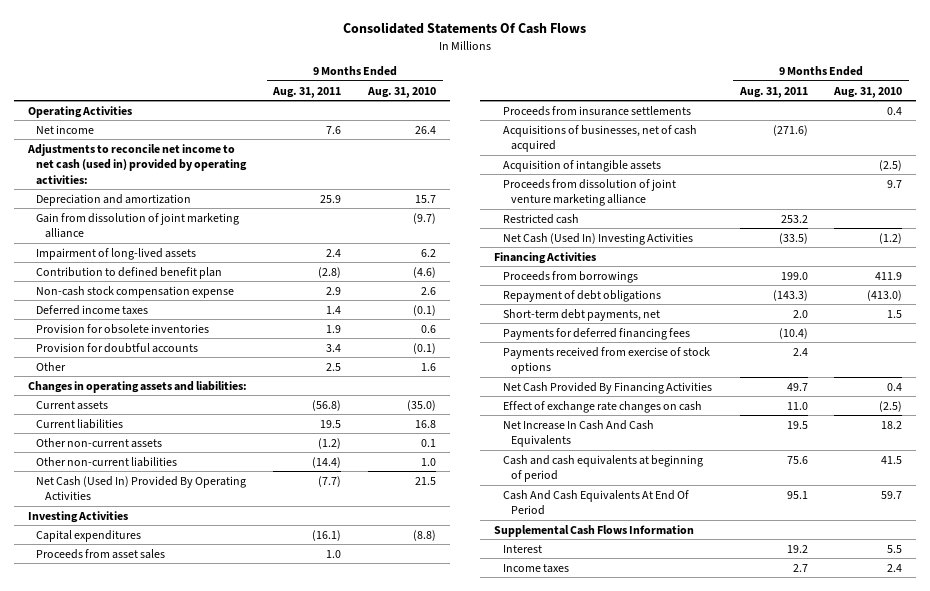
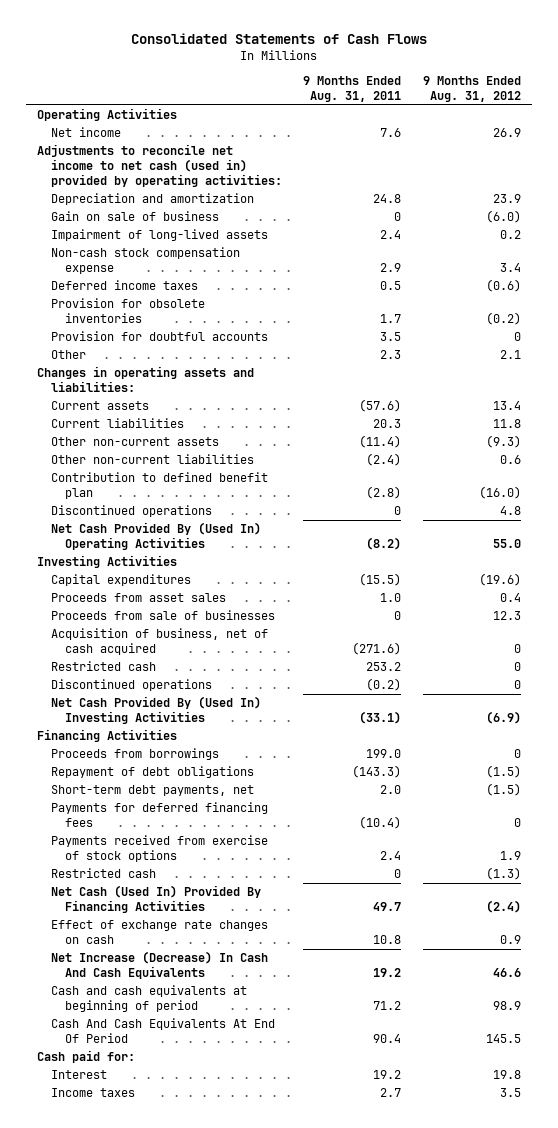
- Consolidated Statements Of Cash Flows
+ Consolidated Statements of Cash Flows
- | 9 Months Ended Aug. 31, 2011 | 9 Months Ended Aug. 31, 2010
+ | 9 Months Ended Aug. 31, 2011 | 9 Months Ended Aug. 31, 2012
- Depreciation and amortization | 25.9 | 15.7
- Gain from dissolution of joint marketing alliance | | (9.7)
+ Depreciation and amortization | 24.8 | 23.9
+ Gain on sale of business | 0 | (6.0)
- Deferred income taxes | 1.4 | (0.1)
- Provision for obsolete inventories | 1.9 | 0.6
- Provision for doubtful accounts | 3.4 | (0.1)
- Other | 2.5 | 1.6
+ Deferred income taxes | 0.5 | (0.6)
+ Provision for obsolete inventories | 1.7 | (0.2)
+ Provision for doubtful accounts | 3.5 | 0
+ Other | 2.3 | 2.1
- Current assets | (56.8) | (35.0)
- Current liabilities | 19.5 | 16.8
- Other non-current assets | (1.2) | 0.1
- Other non-current liabilities | (14.4) | 1.0
- Net Cash (Used In) Provided By Operating Activities | (7.7) | 21.5
+ Current assets | (57.6) | 13.4
+ Current liabilities | 20.3 | 11.8
+ Other non-current assets | (11.4) | (9.3)
+ Other non-current liabilities | (2.4) | 0.6
moved down: Contribution to defined benefit plan | (2.8) | (16.0)
+ Discontinued operations | 0 | 4.8
+ Net Cash Provided By (Used In) Operating Activities | (8.2) | 55.0
- Capital expenditures | (16.1) | (8.8)
+ Capital expenditures | (15.5) | (19.6)
- Proceeds from insurance settlements | | 0.4
- Acquisitions of businesses, net of cash acquired | (271.6) |
- Acquisition of intangible assets | | (2.5)
- Proceeds from dissolution of joint venture marketing alliance | | 9.7
+ Proceeds from sale of businesses | 0 | 12.3
+ Acquisition of business, net of cash acquired | (271.6) | 0
- Net Cash (Used In) Investing Activities | (33.5) | (1.2)
+ Discontinued operations | (0.2) | 0
+ Net Cash Provided By (Used In) Investing Activities | (33.1) | (6.9)
- Net Cash Provided By Financing Activities | 49.7 | 0.4
- Effect of exchange rate changes on cash | 11.0 | (2.5)
- Net Increase In Cash And Cash Equivalents | 19.5 | 18.2
- Cash and cash equivalents at beginning of period | 75.6 | 41.5
- Cash And Cash Equivalents At End Of Period | 95.1 | 59.7
- Supplemental Cash Flows Information
+ Restricted cash | 0 | (1.3)
+ Net Cash (Used In) Provided By Financing Activities | 49.7 | (2.4)
+ Effect of exchange rate changes on cash | 10.8 | 0.9
+ Net Increase (Decrease) In Cash And Cash Equivalents | 19.2 | 46.6
+ Cash and cash equivalents at beginning of period | 71.2 | 98.9
+ Cash And Cash Equivalents At End Of Period | 90.4 | 145.5
+ Cash paid for:

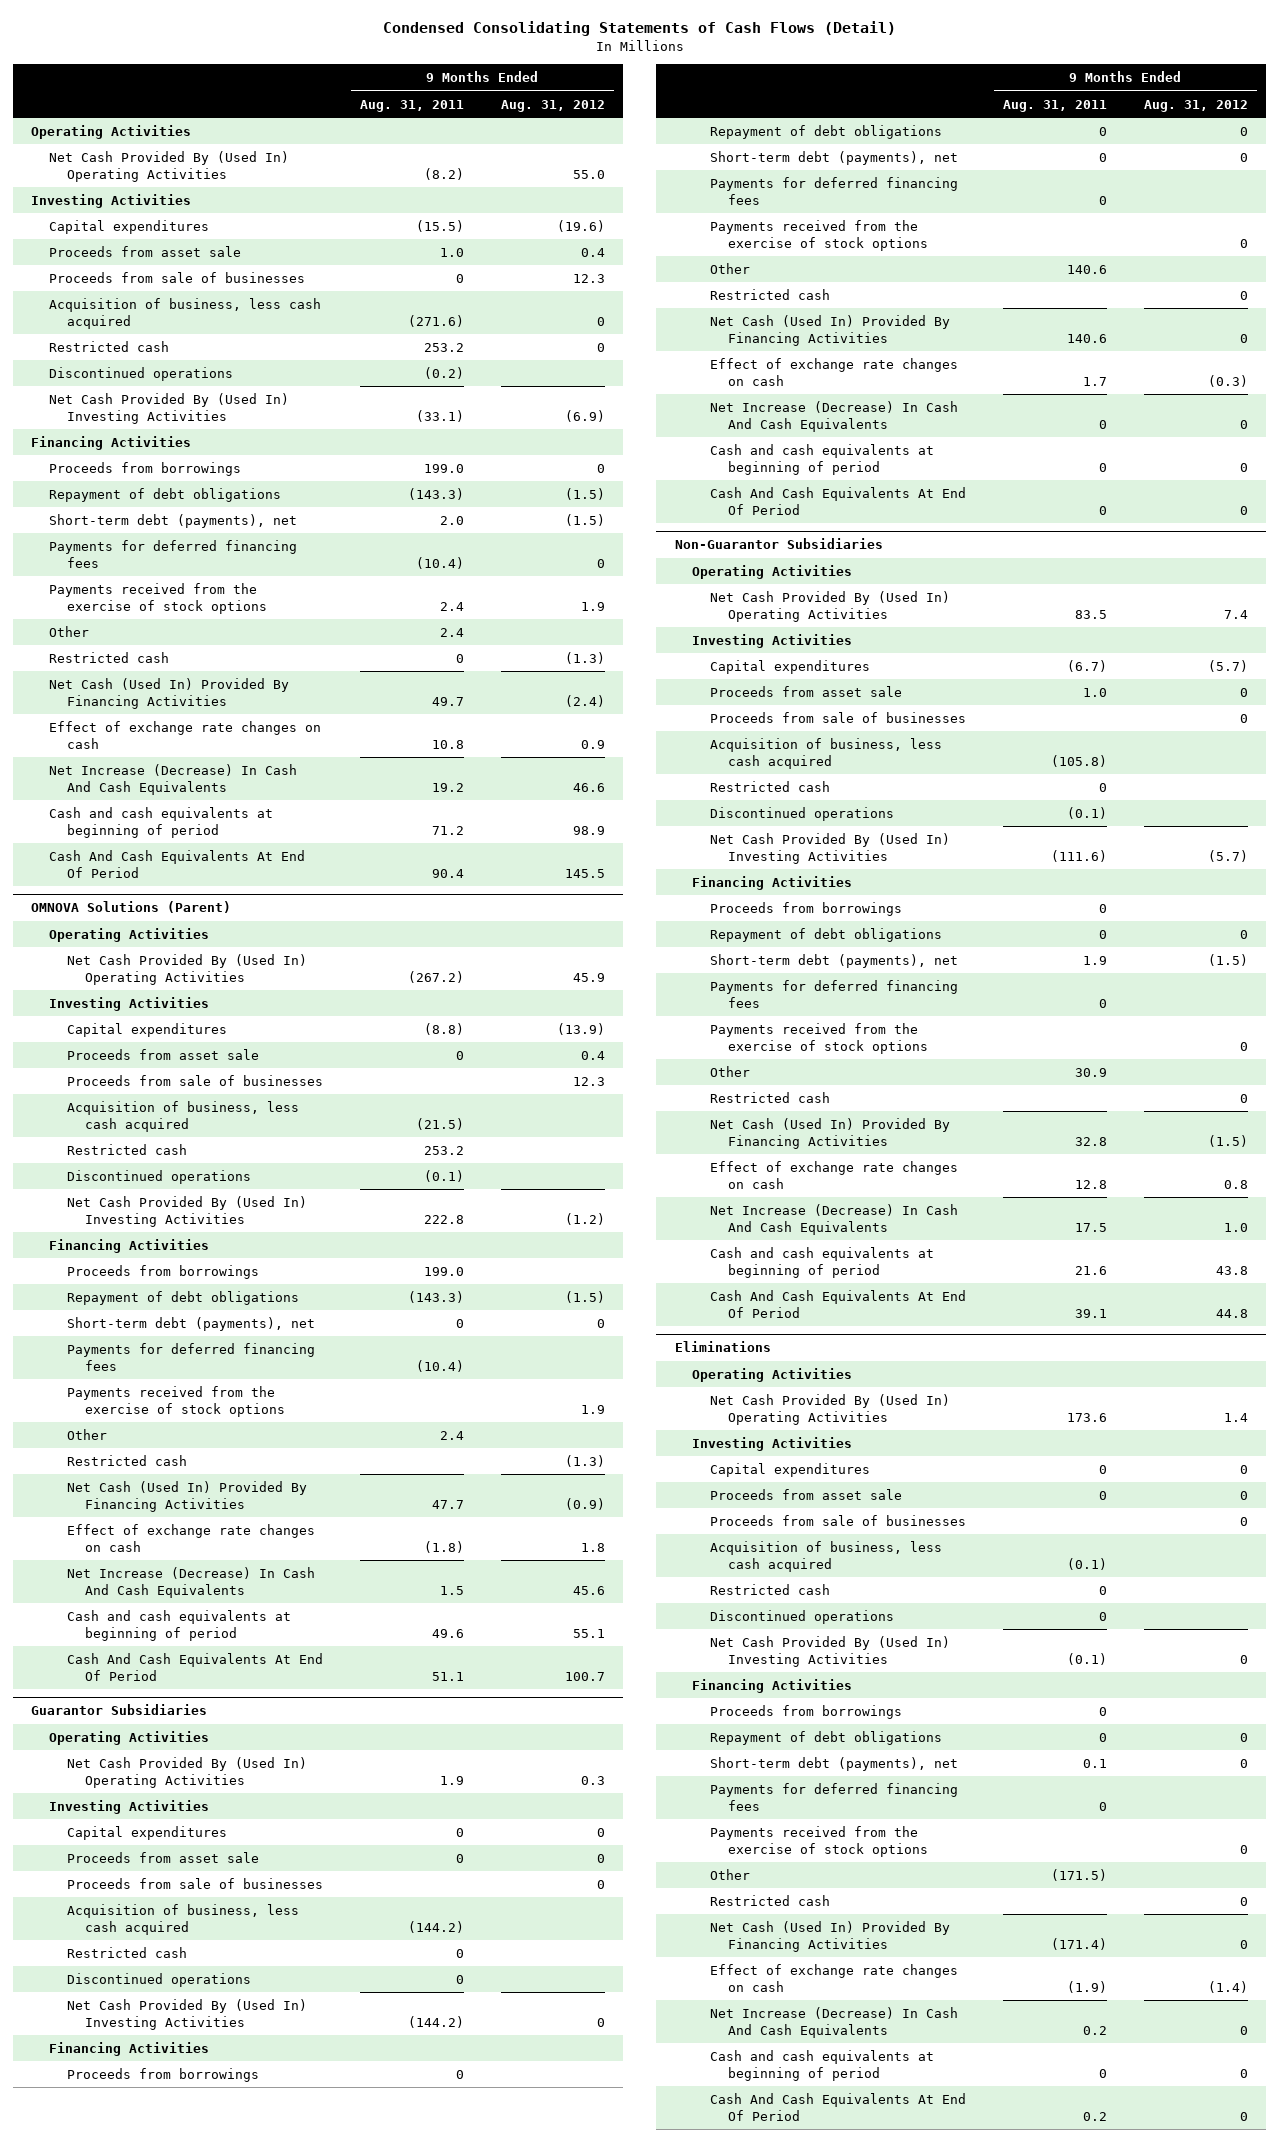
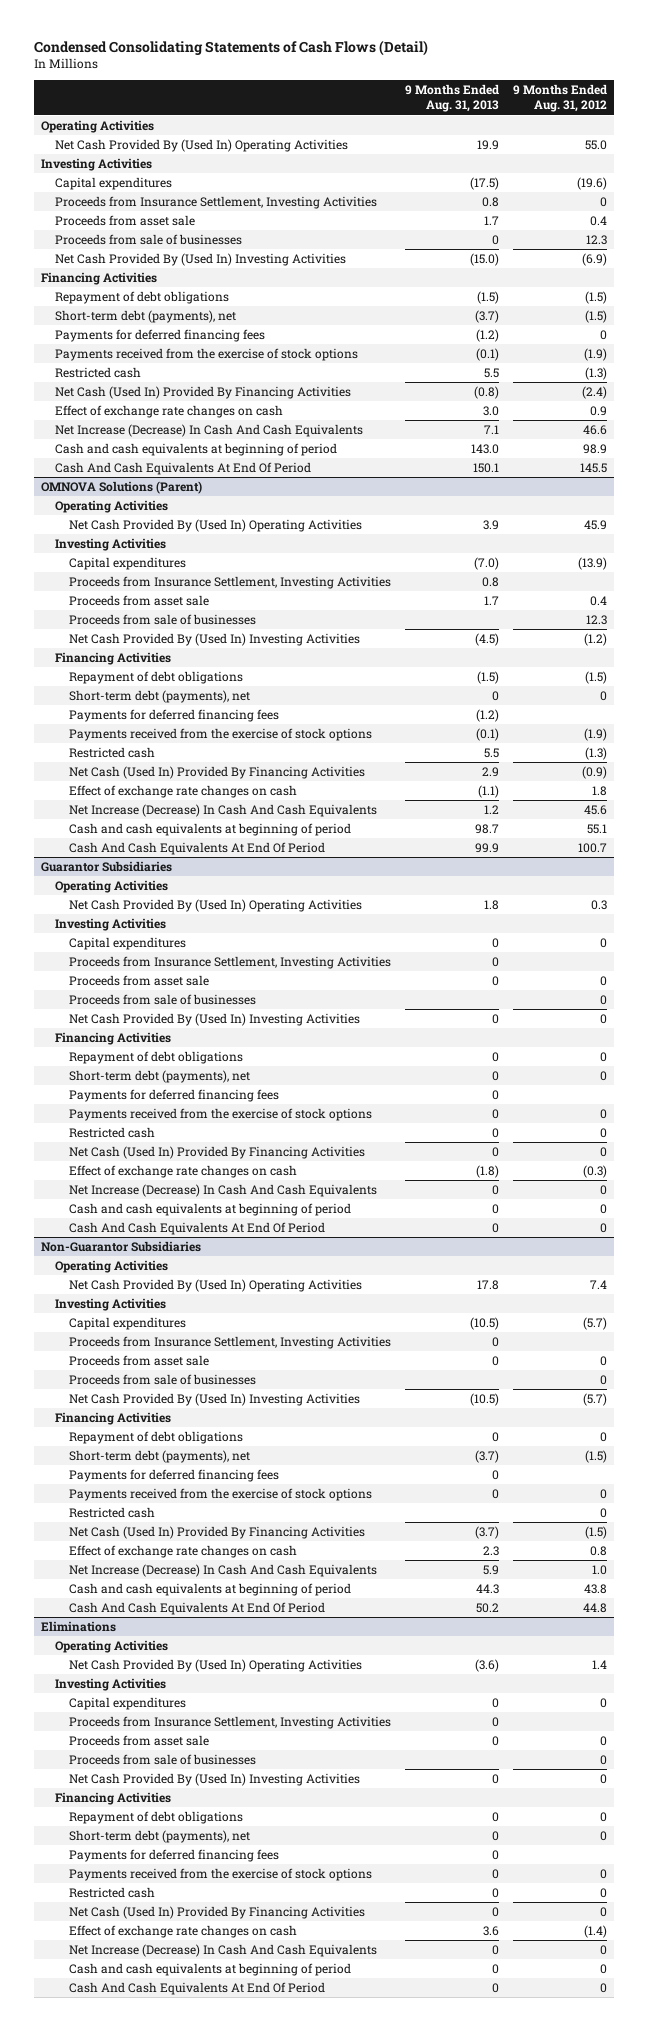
- | 9 Months Ended Aug. 31, 2011 | 9 Months Ended Aug. 31, 2012
+ | 9 Months Ended Aug. 31, 2013 | 9 Months Ended Aug. 31, 2012
+ Proceeds from Insurance Settlement, Investing Activities | 0.8 | 0
- Acquisition of business, less cash acquired | (271.6) | 0
- Restricted cash | 253.2 | 0
- Discontinued operations | (0.2) |
- Proceeds from borrowings | 199.0 | 0
- Payments received from the exercise of stock options | 2.4 | 1.9
- Other | 2.4 |
+ Payments received from the exercise of stock options | (0.1) | (1.9)
@ OMNOVA Solutions (Parent)
+ Proceeds from Insurance Settlement, Investing Activities | 0.8 |
- Acquisition of business, less cash acquired | (21.5) |
- Restricted cash | 253.2 |
- Discontinued operations | (0.1) |
- Proceeds from borrowings | 199.0 |
- Payments received from the exercise of stock options | | 1.9
- Other | 2.4 |
+ Payments received from the exercise of stock options | (0.1) | (1.9)
@ Guarantor Subsidiaries
+ Proceeds from Insurance Settlement, Investing Activities | 0 |
- Acquisition of business, less cash acquired | (144.2) |
- Restricted cash | 0 |
- Discontinued operations | 0 |
- Proceeds from borrowings | 0 |
- Other | 140.6 |
@ Non-Guarantor Subsidiaries
+ Proceeds from Insurance Settlement, Investing Activities | 0 |
- Acquisition of business, less cash acquired | (105.8) |
- Restricted cash | 0 |
- Discontinued operations | (0.1) |
- Proceeds from borrowings | 0 |
- Other | 30.9 |
@ Eliminations
+ Proceeds from Insurance Settlement, Investing Activities | 0 |
- Acquisition of business, less cash acquired | (0.1) |
- Restricted cash | 0 |
- Discontinued operations | 0 |
- Proceeds from borrowings | 0 |
- Other | (171.5) |

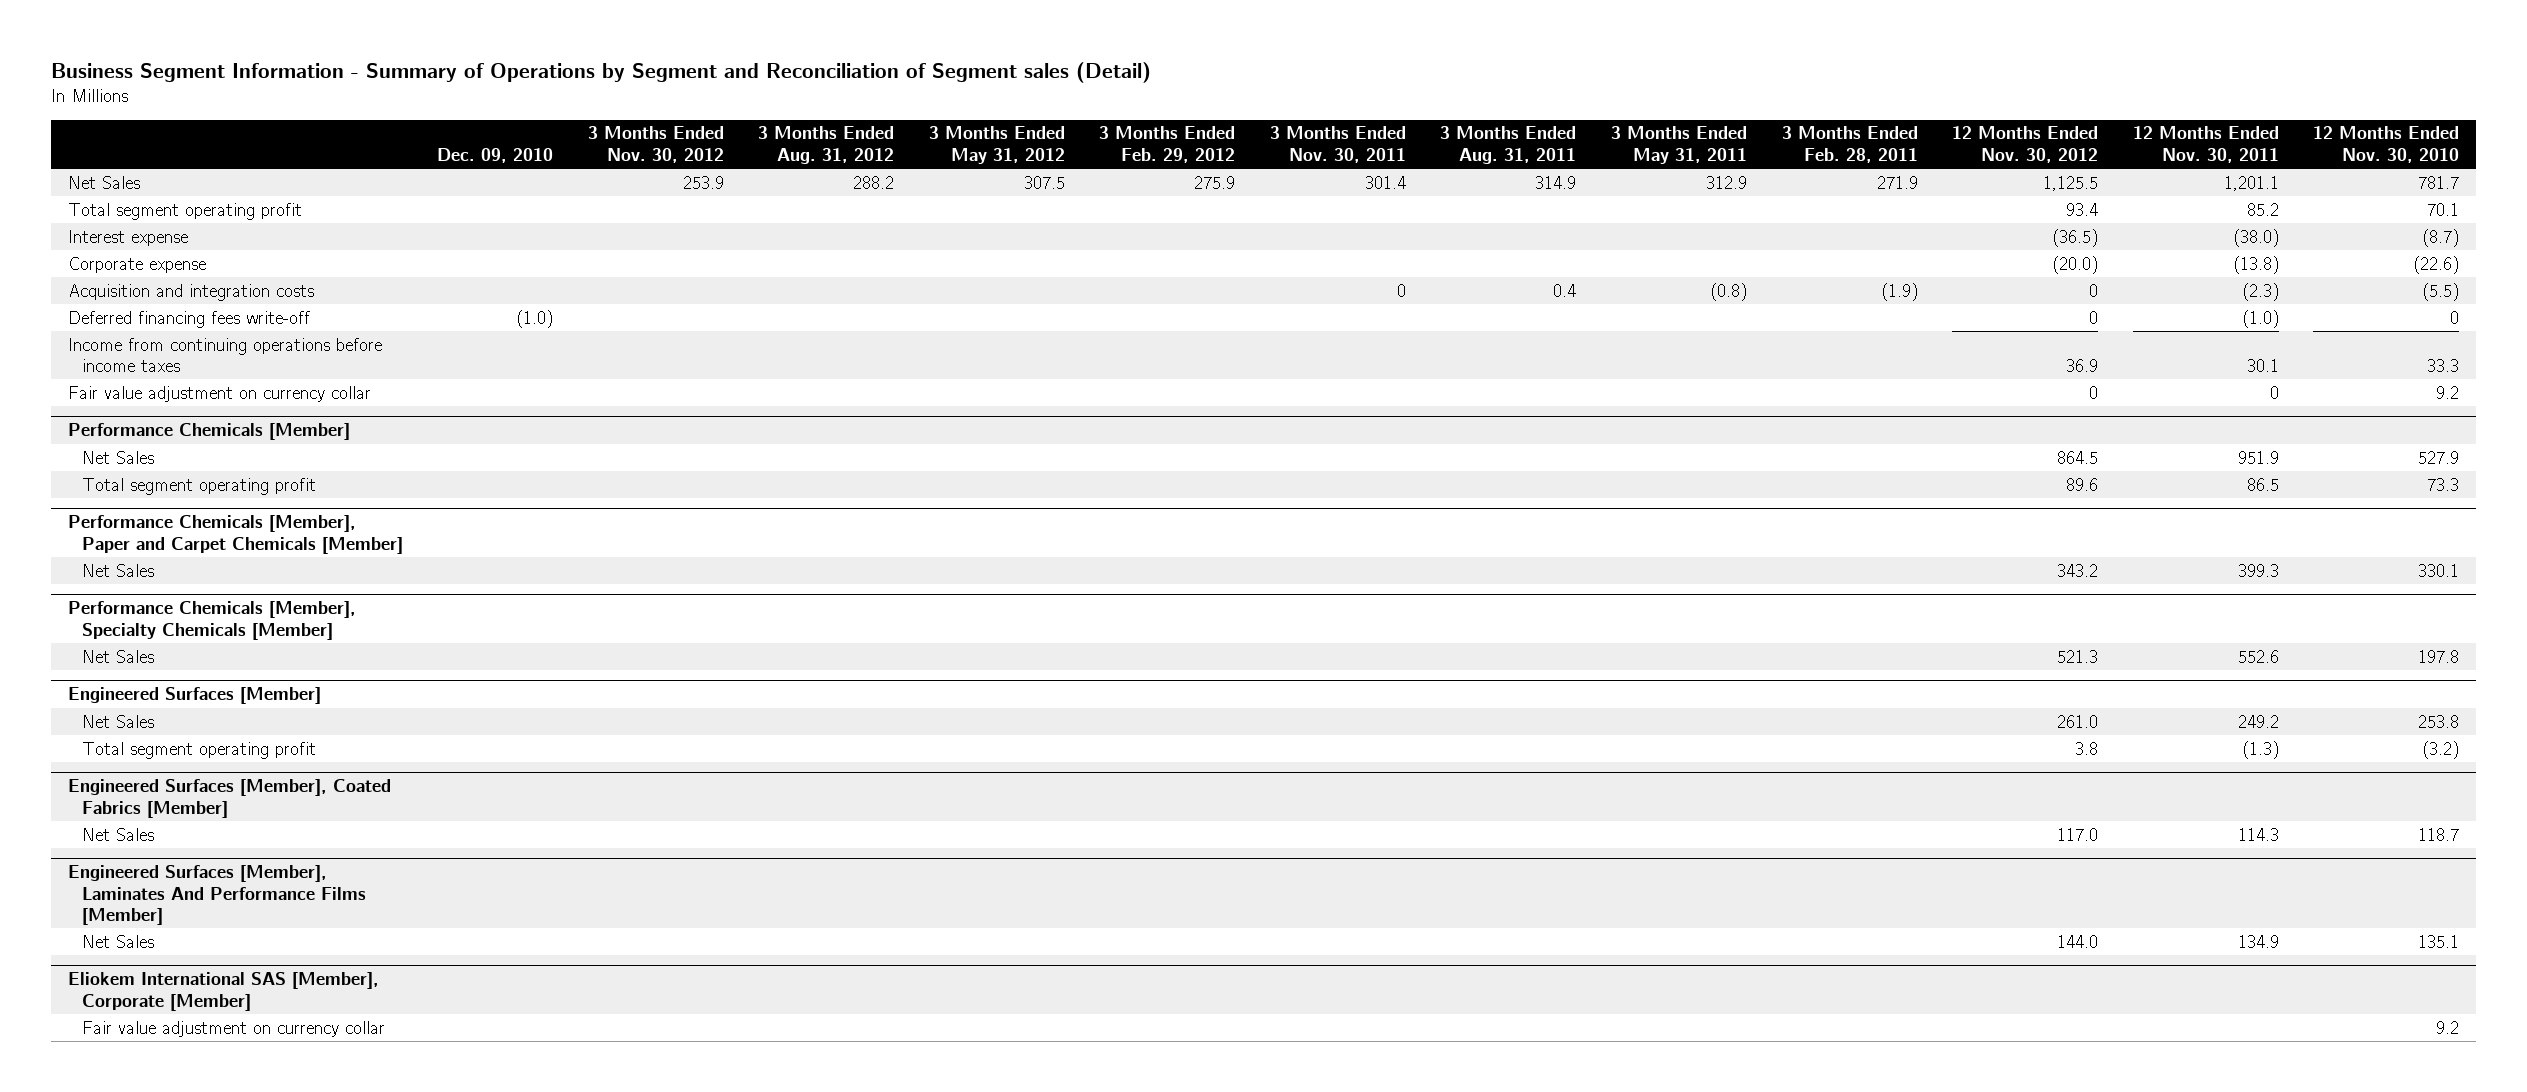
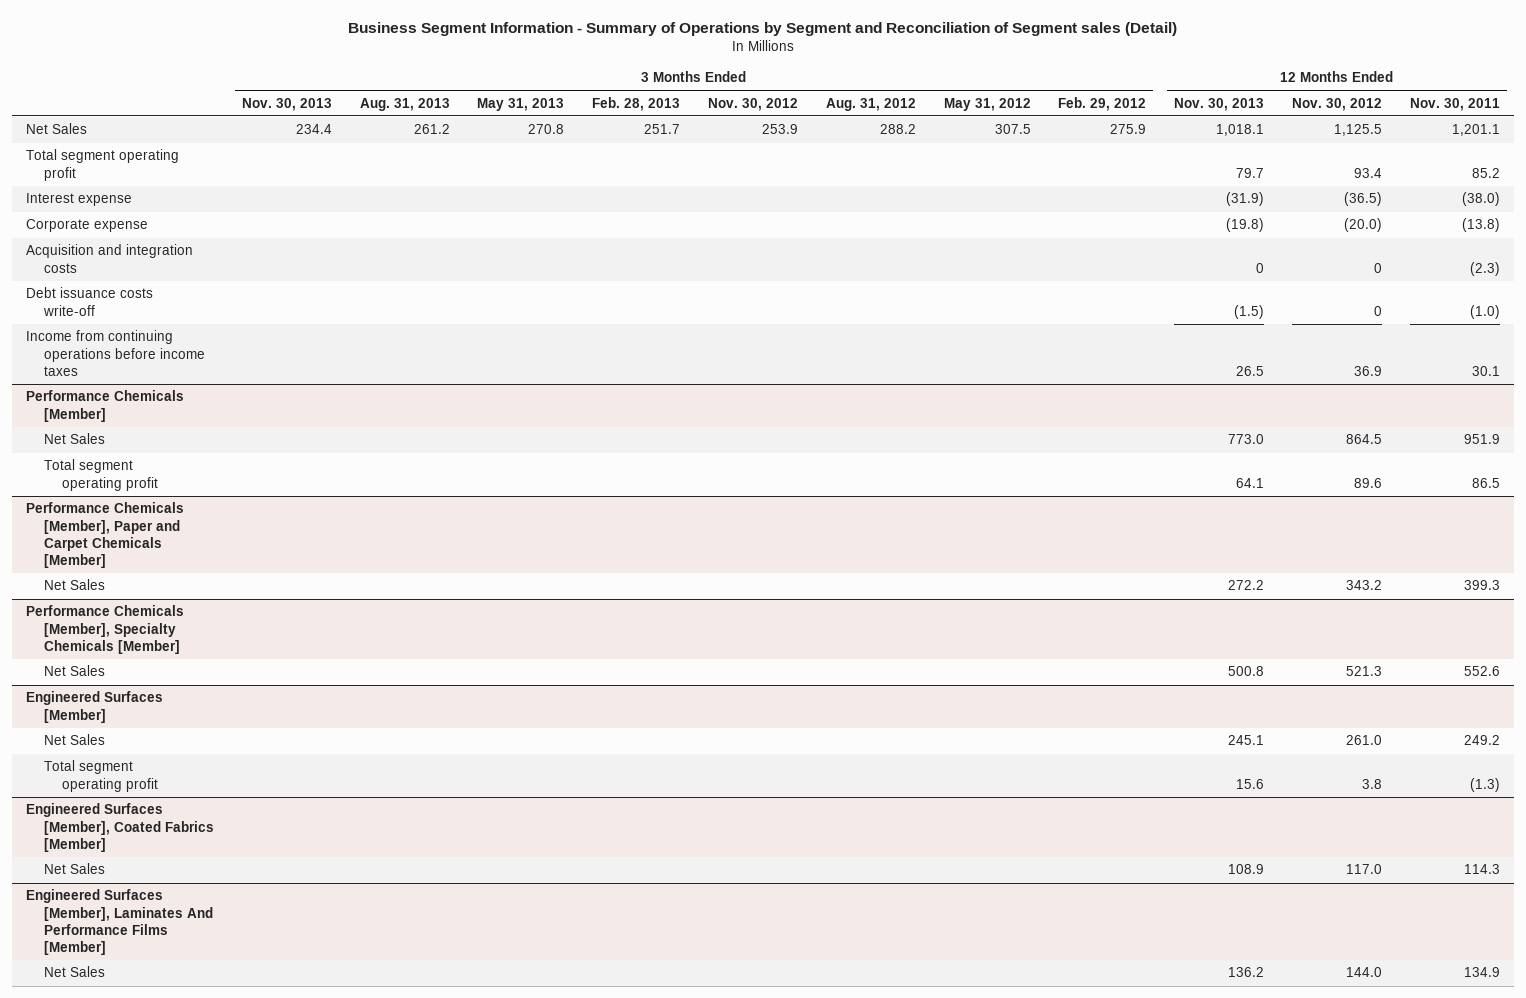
- | Dec. 09, 2010 | 3 Months Ended Nov. 30, 2012 | 3 Months Ended Aug. 31, 2012 | 3 Months Ended May 31, 2012 | 3 Months Ended Feb. 29, 2012 | 3 Months Ended Nov. 30, 2011 | 3 Months Ended Aug. 31, 2011 | 3 Months Ended May 31, 2011 | 3 Months Ended Feb. 28, 2011 | 12 Months Ended Nov. 30, 2012 | 12 Months Ended Nov. 30, 2011 | 12 Months Ended Nov. 30, 2010
+ | 3 Months Ended Nov. 30, 2013 | 3 Months Ended Aug. 31, 2013 | 3 Months Ended May 31, 2013 | 3 Months Ended Feb. 28, 2013 | 3 Months Ended Nov. 30, 2012 | 3 Months Ended Aug. 31, 2012 | 3 Months Ended May 31, 2012 | 3 Months Ended Feb. 29, 2012 | 12 Months Ended Nov. 30, 2013 | 12 Months Ended Nov. 30, 2012 | 12 Months Ended Nov. 30, 2011
- Deferred financing fees write-off | (1.0) | | | | | | | | | 0 | (1.0) | 0
+ Debt issuance costs write-off | | | | | | | | | (1.5) | 0 | (1.0)
- Fair value adjustment on currency collar | | | | | | | | | | 0 | 0 | 9.2
- Eliokem International SAS [Member], Corporate [Member]
- Fair value adjustment on currency collar | | | | | | | | | | | | 9.2

